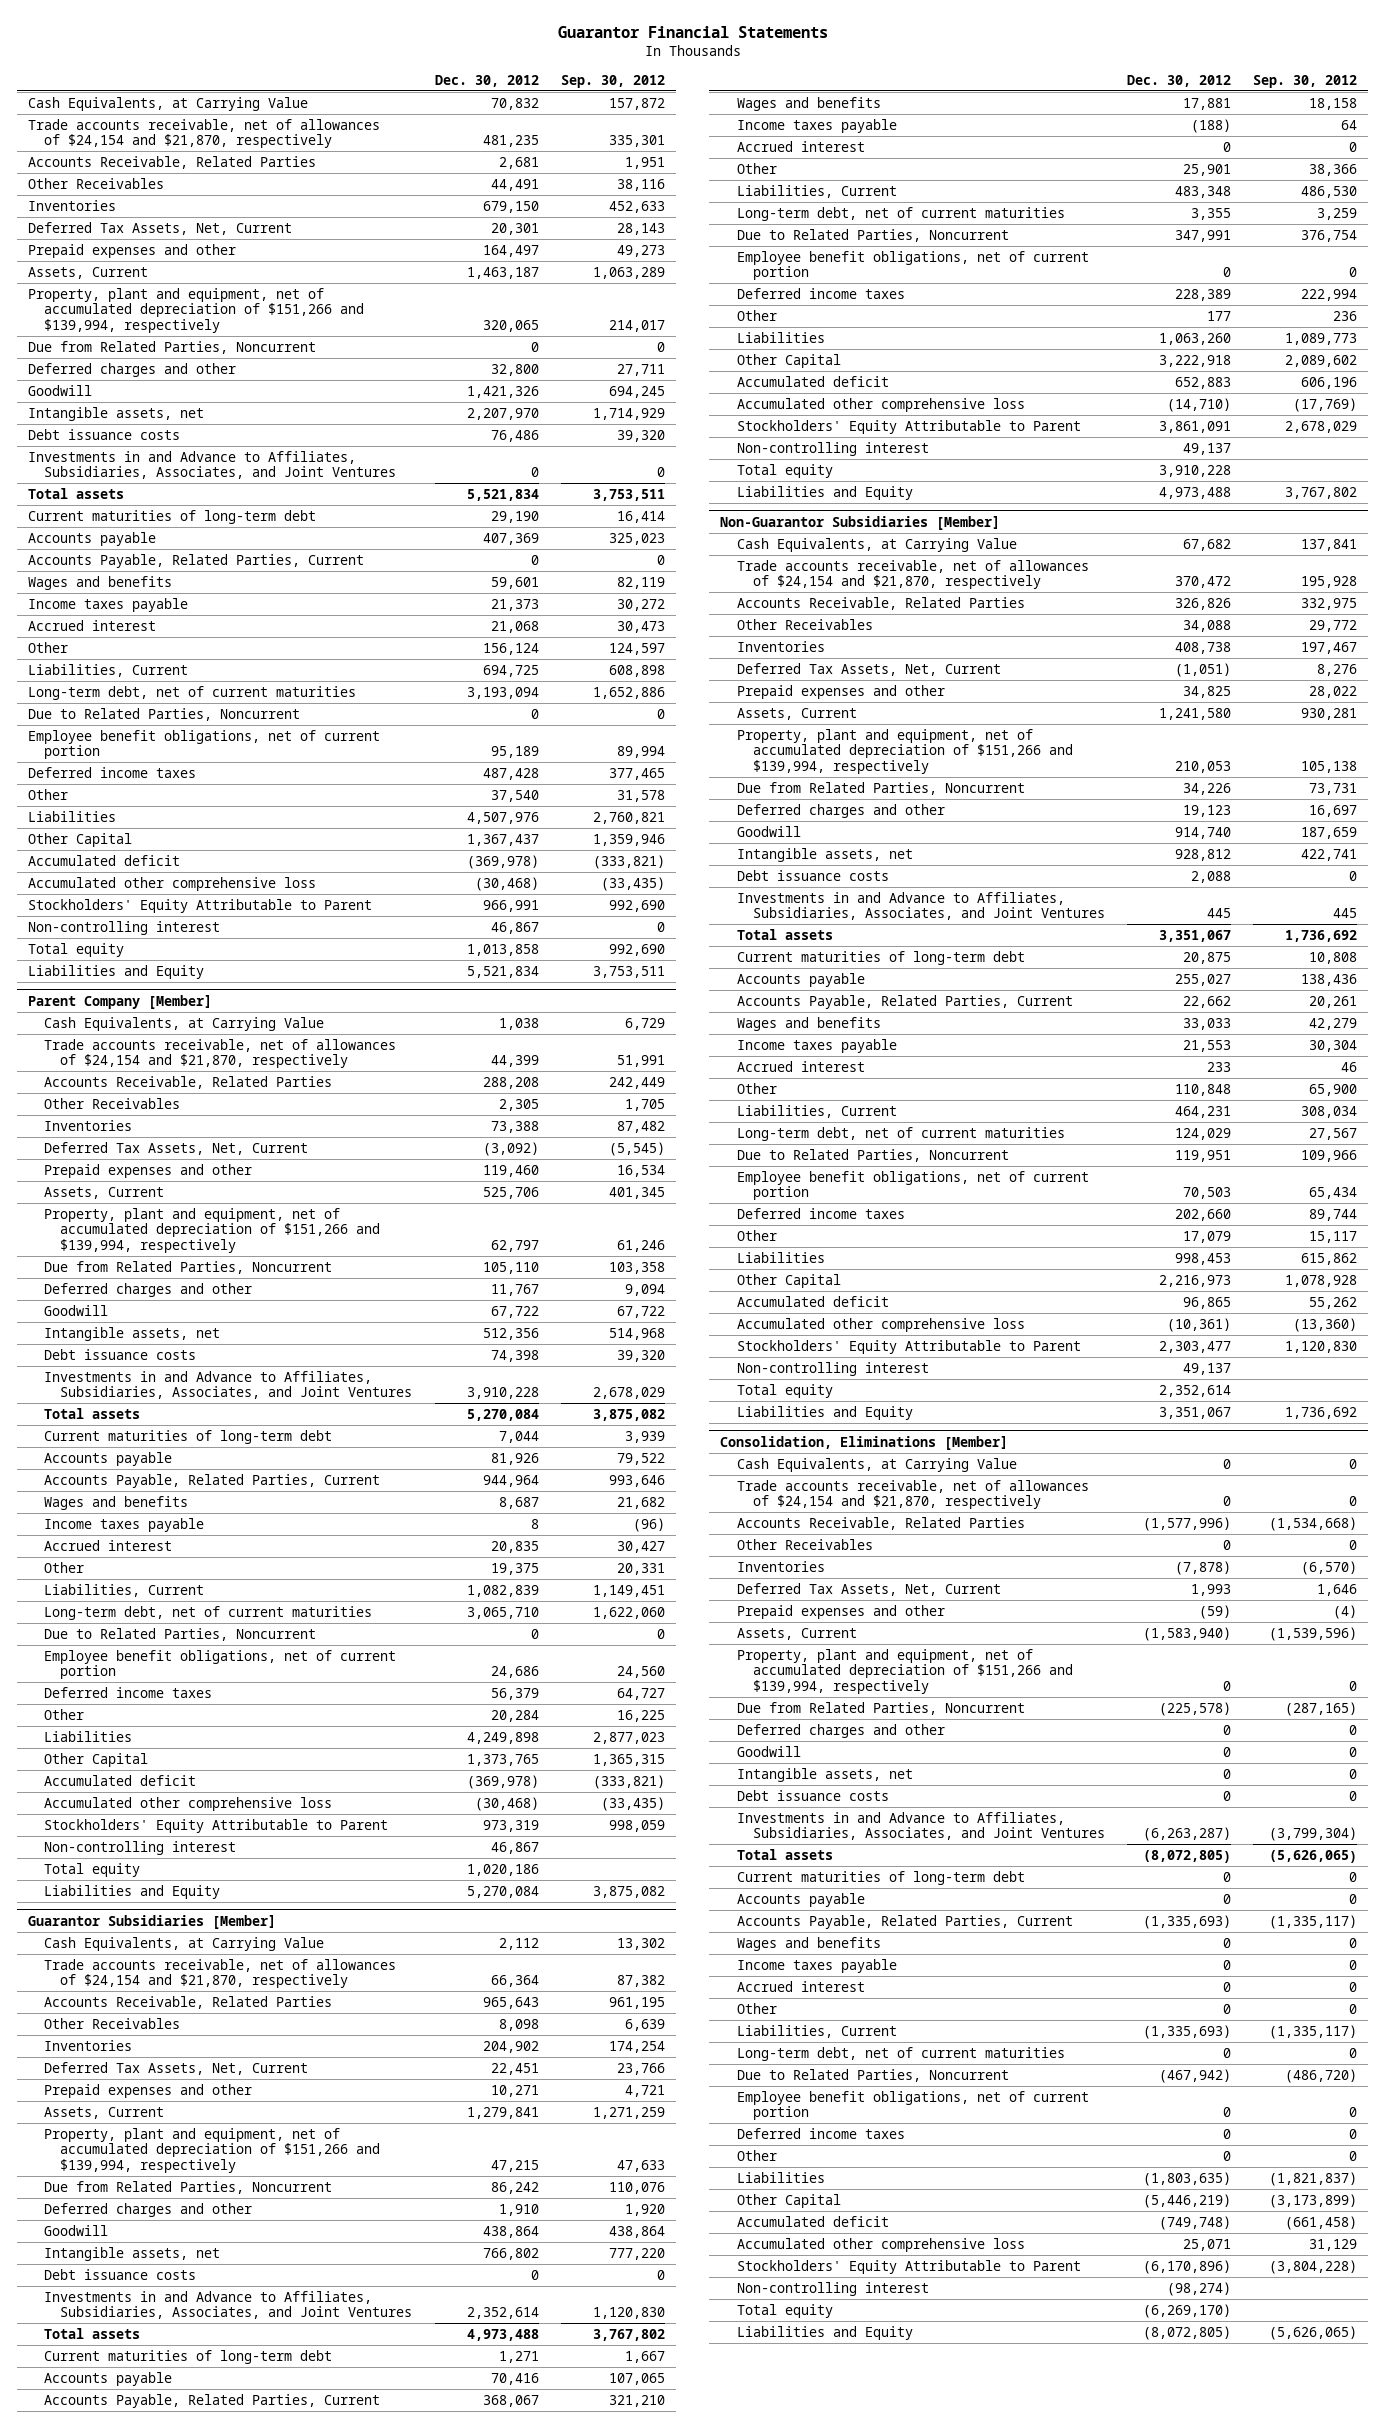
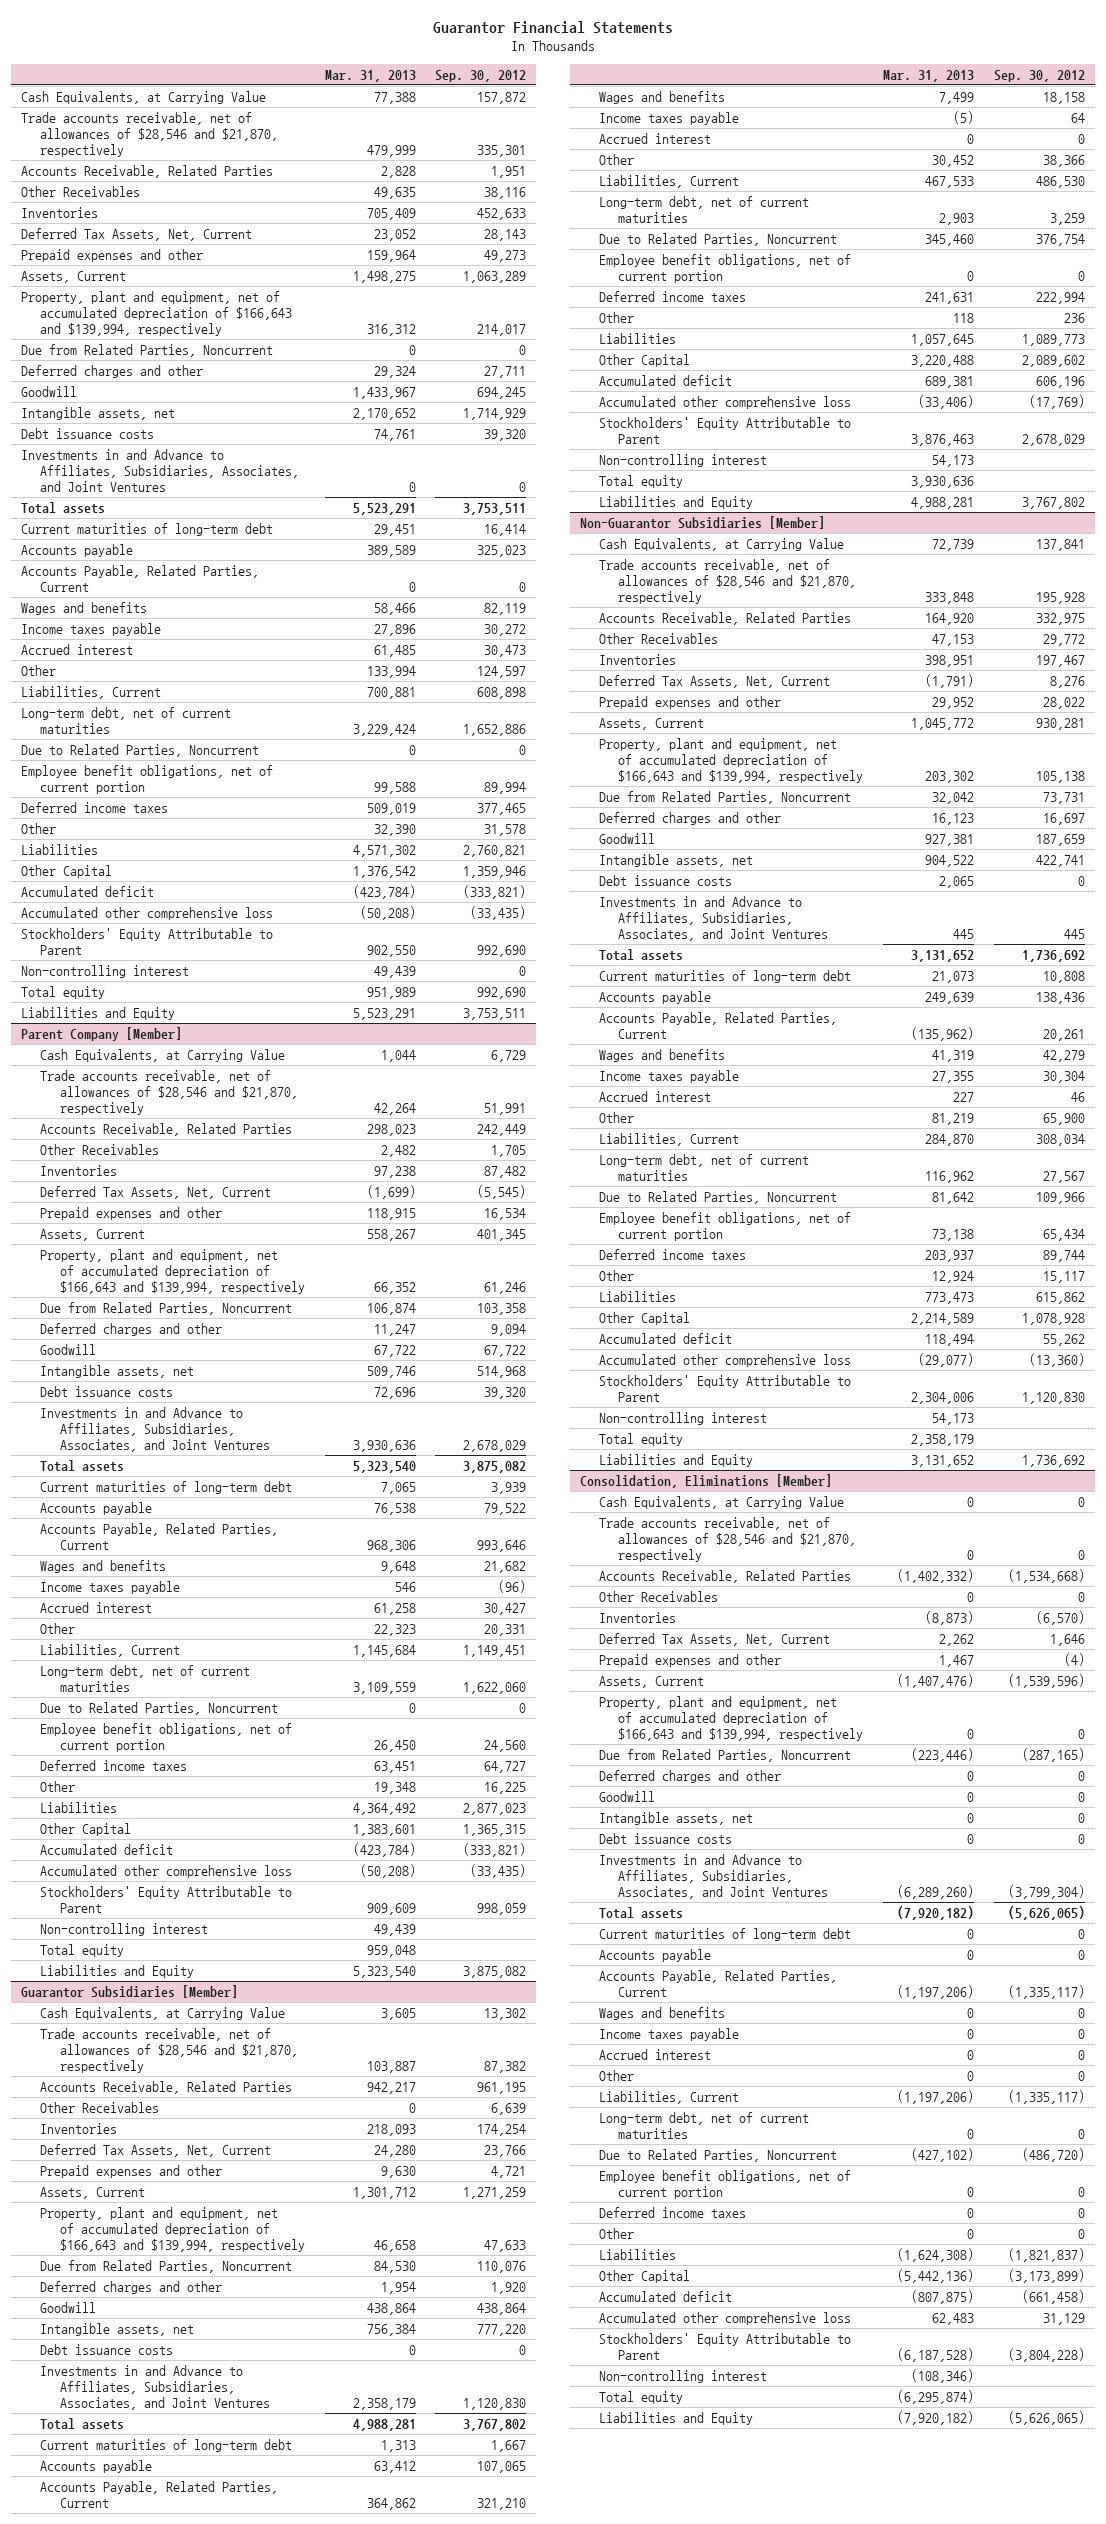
- | Dec. 30, 2012 | Sep. 30, 2012
+ | Mar. 31, 2013 | Sep. 30, 2012
- Trade accounts receivable, net of allowances of $24,154 and $21,870, respectively | 481,235 | 335,301
+ Trade accounts receivable, net of allowances of $28,546 and $21,870, respectively | 479,999 | 335,301
- Property, plant and equipment, net of accumulated depreciation of $151,266 and $139,994, respectively | 320,065 | 214,017
+ Property, plant and equipment, net of accumulated depreciation of $166,643 and $139,994, respectively | 316,312 | 214,017
@ Parent Company [Member]
- Trade accounts receivable, net of allowances of $24,154 and $21,870, respectively | 44,399 | 51,991
+ Trade accounts receivable, net of allowances of $28,546 and $21,870, respectively | 42,264 | 51,991
- Property, plant and equipment, net of accumulated depreciation of $151,266 and $139,994, respectively | 62,797 | 61,246
+ Property, plant and equipment, net of accumulated depreciation of $166,643 and $139,994, respectively | 66,352 | 61,246
@ Guarantor Subsidiaries [Member]
- Trade accounts receivable, net of allowances of $24,154 and $21,870, respectively | 66,364 | 87,382
+ Trade accounts receivable, net of allowances of $28,546 and $21,870, respectively | 103,887 | 87,382
- Property, plant and equipment, net of accumulated depreciation of $151,266 and $139,994, respectively | 47,215 | 47,633
+ Property, plant and equipment, net of accumulated depreciation of $166,643 and $139,994, respectively | 46,658 | 47,633
@ Non-Guarantor Subsidiaries [Member]
- Trade accounts receivable, net of allowances of $24,154 and $21,870, respectively | 370,472 | 195,928
+ Trade accounts receivable, net of allowances of $28,546 and $21,870, respectively | 333,848 | 195,928
- Property, plant and equipment, net of accumulated depreciation of $151,266 and $139,994, respectively | 210,053 | 105,138
+ Property, plant and equipment, net of accumulated depreciation of $166,643 and $139,994, respectively | 203,302 | 105,138
@ Consolidation, Eliminations [Member]
- Trade accounts receivable, net of allowances of $24,154 and $21,870, respectively | 0 | 0
+ Trade accounts receivable, net of allowances of $28,546 and $21,870, respectively | 0 | 0
- Property, plant and equipment, net of accumulated depreciation of $151,266 and $139,994, respectively | 0 | 0
+ Property, plant and equipment, net of accumulated depreciation of $166,643 and $139,994, respectively | 0 | 0

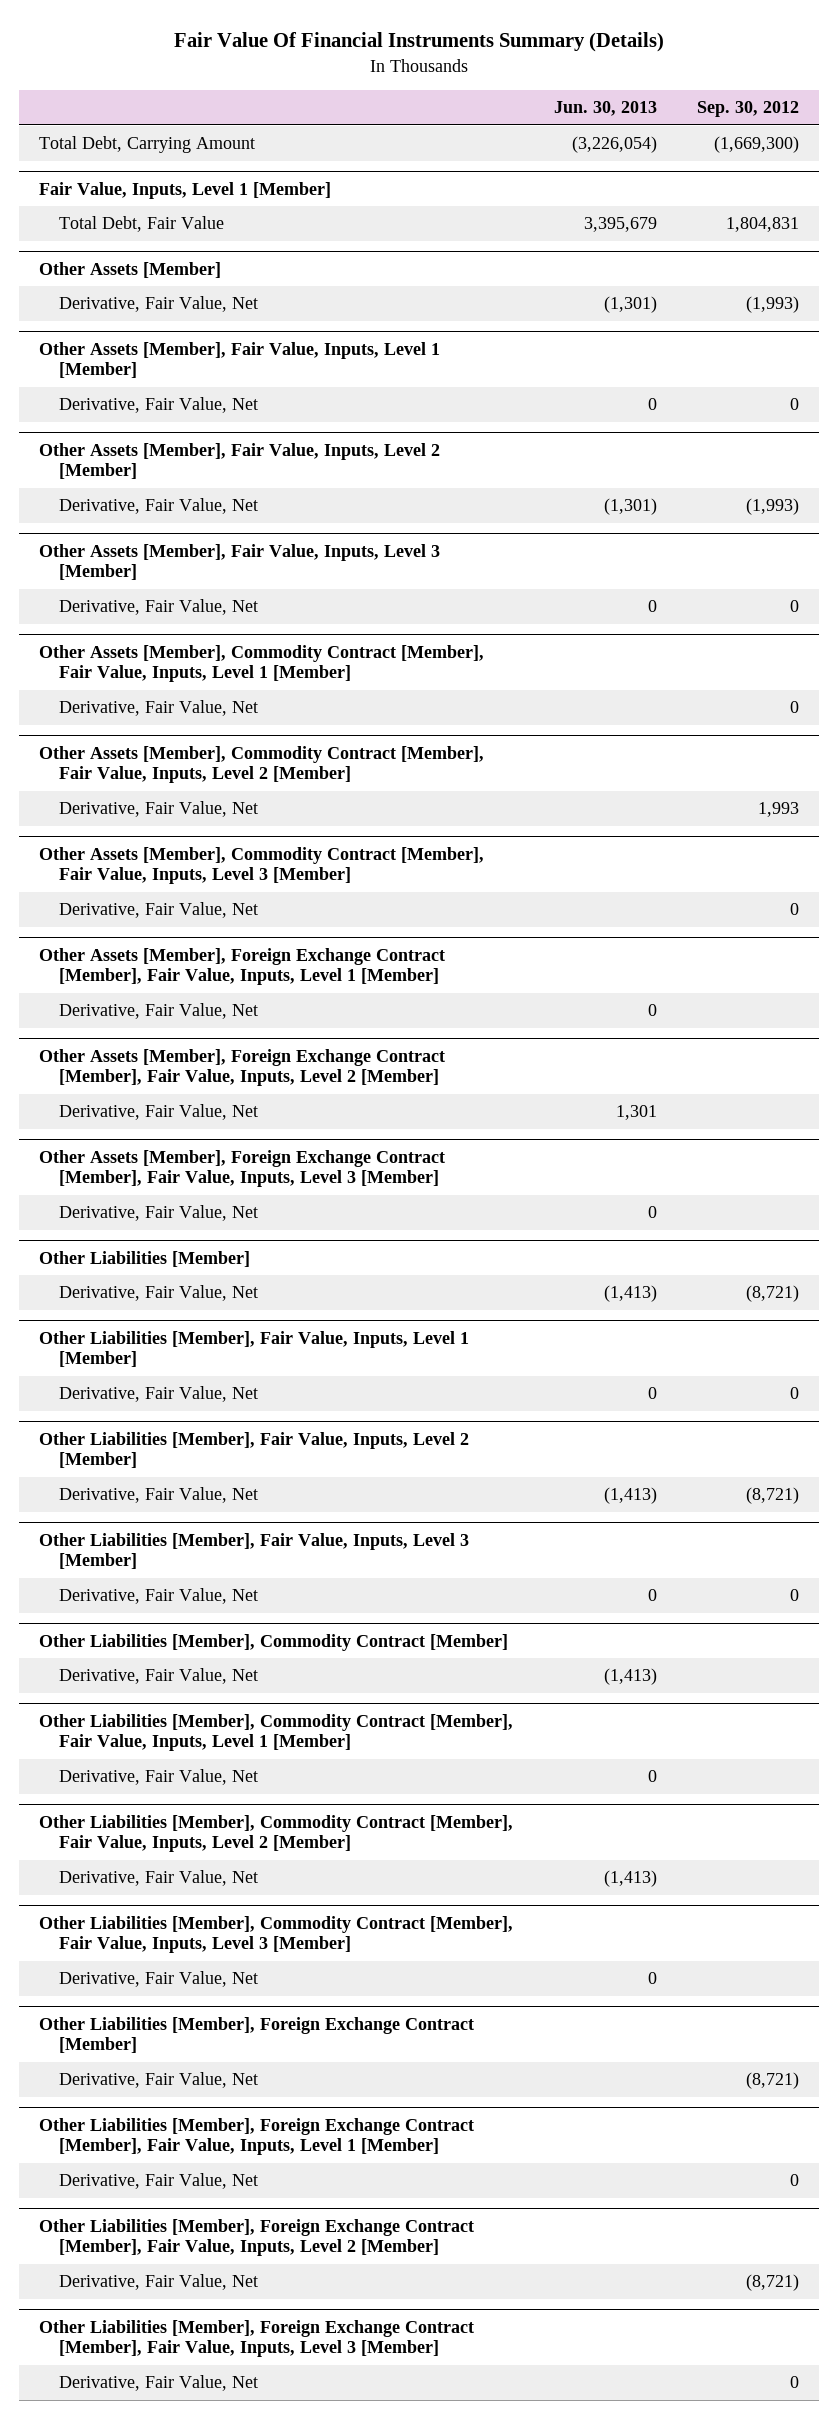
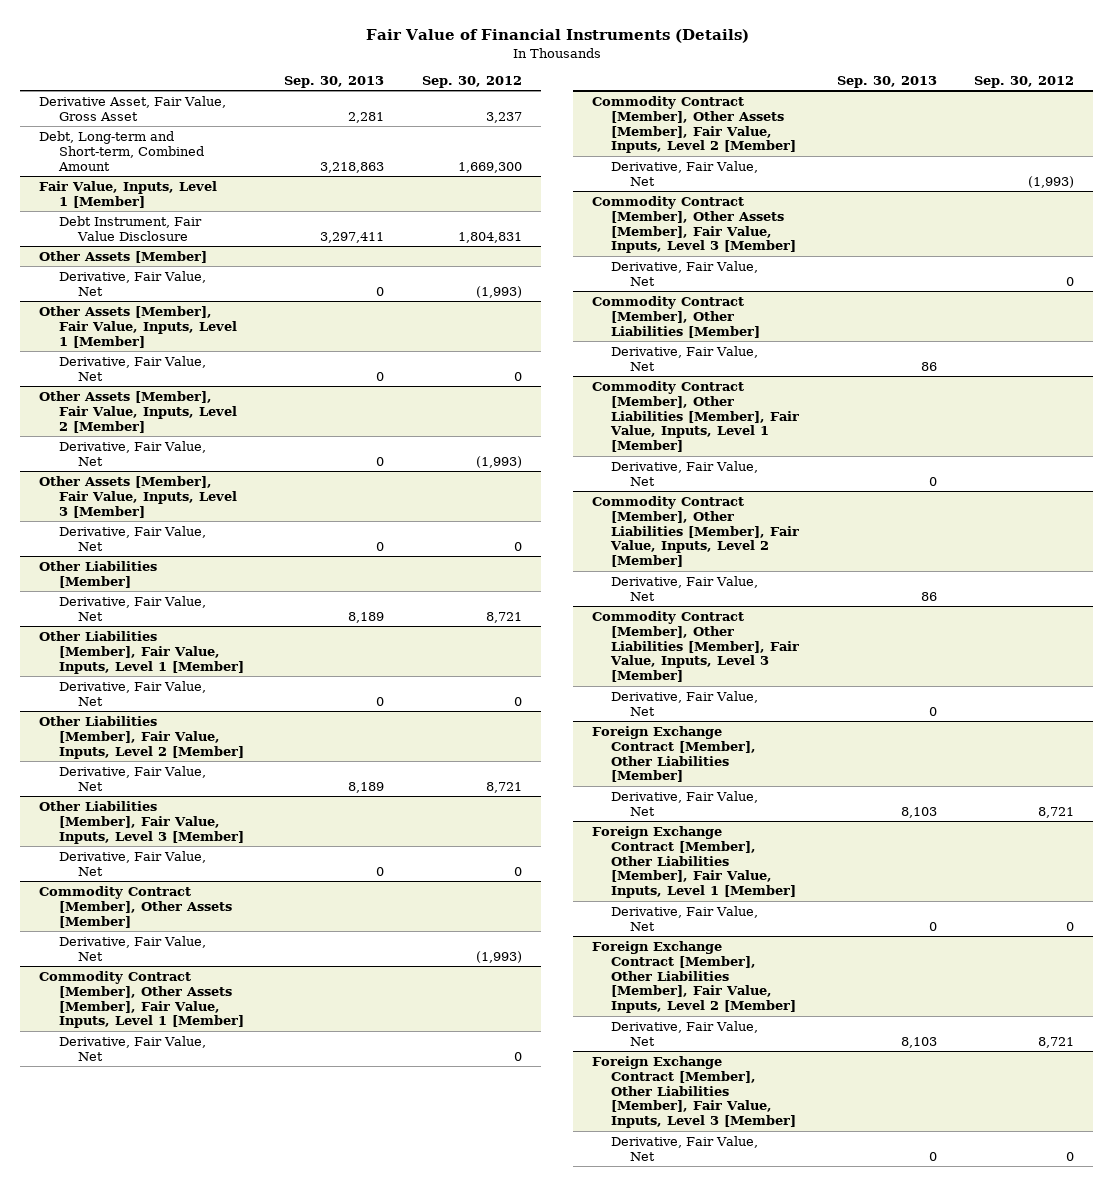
- Fair Value Of Financial Instruments Summary (Details)
+ Fair Value of Financial Instruments (Details)
- | Jun. 30, 2013 | Sep. 30, 2012
+ | Sep. 30, 2013 | Sep. 30, 2012
- Total Debt, Carrying Amount | (3,226,054) | (1,669,300)
+ Derivative Asset, Fair Value, Gross Asset | 2,281 | 3,237
+ Debt, Long-term and Short-term, Combined Amount | 3,218,863 | 1,669,300
@ Fair Value, Inputs, Level 1 [Member]
- Total Debt, Fair Value | 3,395,679 | 1,804,831
+ Debt Instrument, Fair Value Disclosure | 3,297,411 | 1,804,831
- Other Assets [Member], Commodity Contract [Member], Fair Value, Inputs, Level 1 [Member]
- Derivative, Fair Value, Net | | 0
- Other Assets [Member], Commodity Contract [Member], Fair Value, Inputs, Level 2 [Member]
- Derivative, Fair Value, Net | | 1,993
- Other Assets [Member], Commodity Contract [Member], Fair Value, Inputs, Level 3 [Member]
- Derivative, Fair Value, Net | | 0
- Other Assets [Member], Foreign Exchange Contract [Member], Fair Value, Inputs, Level 1 [Member]
- Derivative, Fair Value, Net | 0 |
- Other Assets [Member], Foreign Exchange Contract [Member], Fair Value, Inputs, Level 2 [Member]
- Derivative, Fair Value, Net | 1,301 |
- Other Assets [Member], Foreign Exchange Contract [Member], Fair Value, Inputs, Level 3 [Member]
- Derivative, Fair Value, Net | 0 |
@ Other Liabilities [Member]
- Derivative, Fair Value, Net | (1,413) | (8,721)
+ Derivative, Fair Value, Net | 8,189 | 8,721
@ Other Liabilities [Member], Fair Value, Inputs, Level 2 [Member]
- Derivative, Fair Value, Net | (1,413) | (8,721)
+ Derivative, Fair Value, Net | 8,189 | 8,721
- Other Liabilities [Member], Commodity Contract [Member]
+ Commodity Contract [Member], Other Assets [Member]
+ Derivative, Fair Value, Net | | (1,993)
+ Commodity Contract [Member], Other Assets [Member], Fair Value, Inputs, Level 1 [Member]
+ Derivative, Fair Value, Net | | 0
+ Commodity Contract [Member], Other Assets [Member], Fair Value, Inputs, Level 2 [Member]
+ Derivative, Fair Value, Net | | (1,993)
+ Commodity Contract [Member], Other Assets [Member], Fair Value, Inputs, Level 3 [Member]
+ Derivative, Fair Value, Net | | 0
+ Commodity Contract [Member], Other Liabilities [Member]
- Other Liabilities [Member], Commodity Contract [Member], Fair Value, Inputs, Level 1 [Member]
+ Commodity Contract [Member], Other Liabilities [Member], Fair Value, Inputs, Level 1 [Member]
- Other Liabilities [Member], Commodity Contract [Member], Fair Value, Inputs, Level 2 [Member]
+ Commodity Contract [Member], Other Liabilities [Member], Fair Value, Inputs, Level 2 [Member]
- Other Liabilities [Member], Commodity Contract [Member], Fair Value, Inputs, Level 3 [Member]
+ Commodity Contract [Member], Other Liabilities [Member], Fair Value, Inputs, Level 3 [Member]
- Other Liabilities [Member], Foreign Exchange Contract [Member]
- Derivative, Fair Value, Net | | (8,721)
- Other Liabilities [Member], Foreign Exchange Contract [Member], Fair Value, Inputs, Level 1 [Member]
+ Foreign Exchange Contract [Member], Other Liabilities [Member]
+ Derivative, Fair Value, Net | 8,103 | 8,721
+ Foreign Exchange Contract [Member], Other Liabilities [Member], Fair Value, Inputs, Level 1 [Member]
- Other Liabilities [Member], Foreign Exchange Contract [Member], Fair Value, Inputs, Level 2 [Member]
- Derivative, Fair Value, Net | | (8,721)
- Other Liabilities [Member], Foreign Exchange Contract [Member], Fair Value, Inputs, Level 3 [Member]
+ Foreign Exchange Contract [Member], Other Liabilities [Member], Fair Value, Inputs, Level 2 [Member]
+ Derivative, Fair Value, Net | 8,103 | 8,721
+ Foreign Exchange Contract [Member], Other Liabilities [Member], Fair Value, Inputs, Level 3 [Member]

